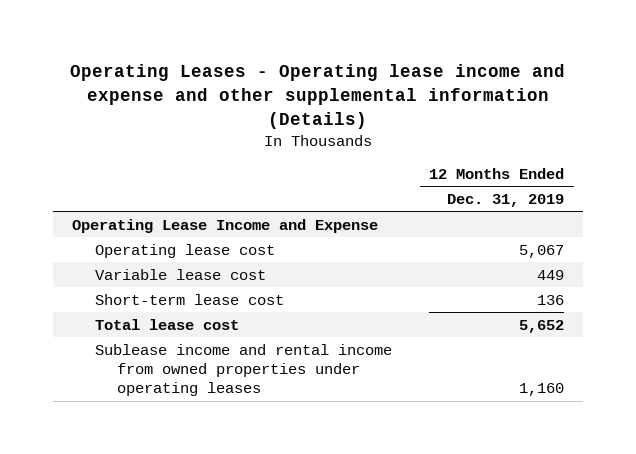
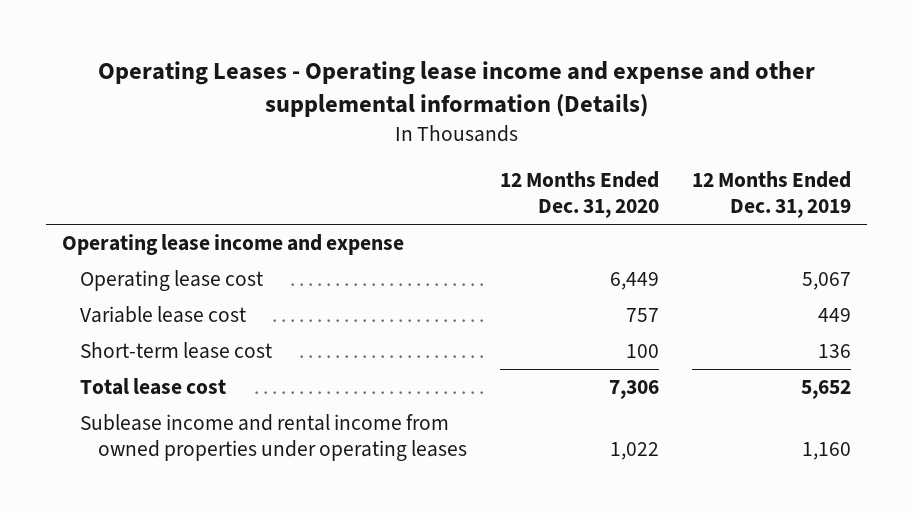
- | 12 Months Ended Dec. 31, 2019
+ | 12 Months Ended Dec. 31, 2020 | 12 Months Ended Dec. 31, 2019
- Operating Lease Income and Expense
+ Operating lease income and expense

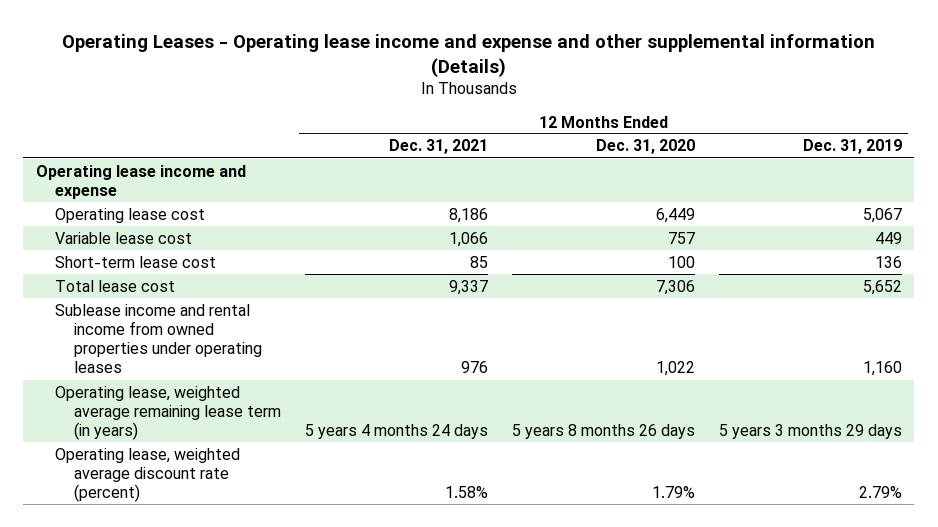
- | 12 Months Ended Dec. 31, 2020 | 12 Months Ended Dec. 31, 2019
+ | 12 Months Ended Dec. 31, 2021 | 12 Months Ended Dec. 31, 2020 | 12 Months Ended Dec. 31, 2019
+ Operating lease, weighted average remaining lease term (in years) | 5 years 4 months 24 days | 5 years 8 months 26 days | 5 years 3 months 29 days
+ Operating lease, weighted average discount rate (percent) | 1.58% | 1.79% | 2.79%

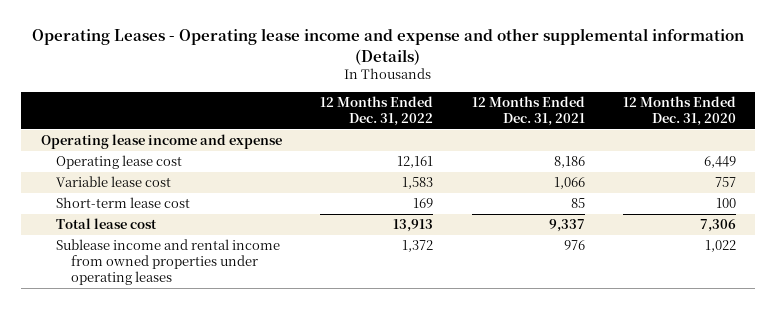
- | 12 Months Ended Dec. 31, 2021 | 12 Months Ended Dec. 31, 2020 | 12 Months Ended Dec. 31, 2019
+ | 12 Months Ended Dec. 31, 2022 | 12 Months Ended Dec. 31, 2021 | 12 Months Ended Dec. 31, 2020
- Operating lease, weighted average remaining lease term (in years) | 5 years 4 months 24 days | 5 years 8 months 26 days | 5 years 3 months 29 days
- Operating lease, weighted average discount rate (percent) | 1.58% | 1.79% | 2.79%

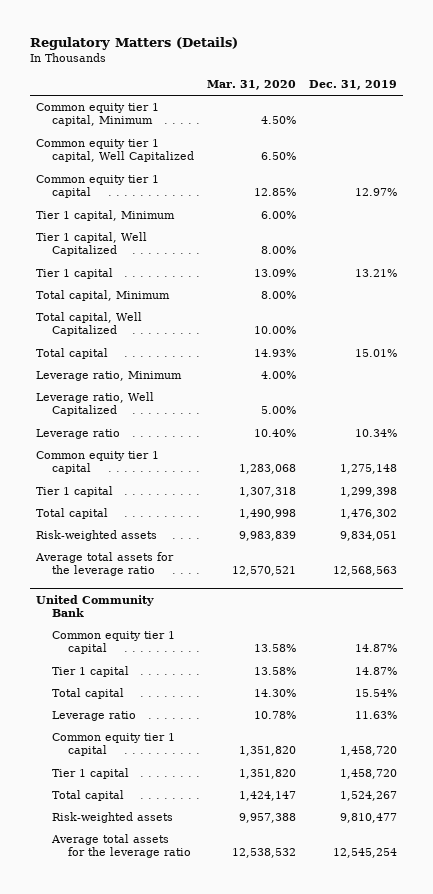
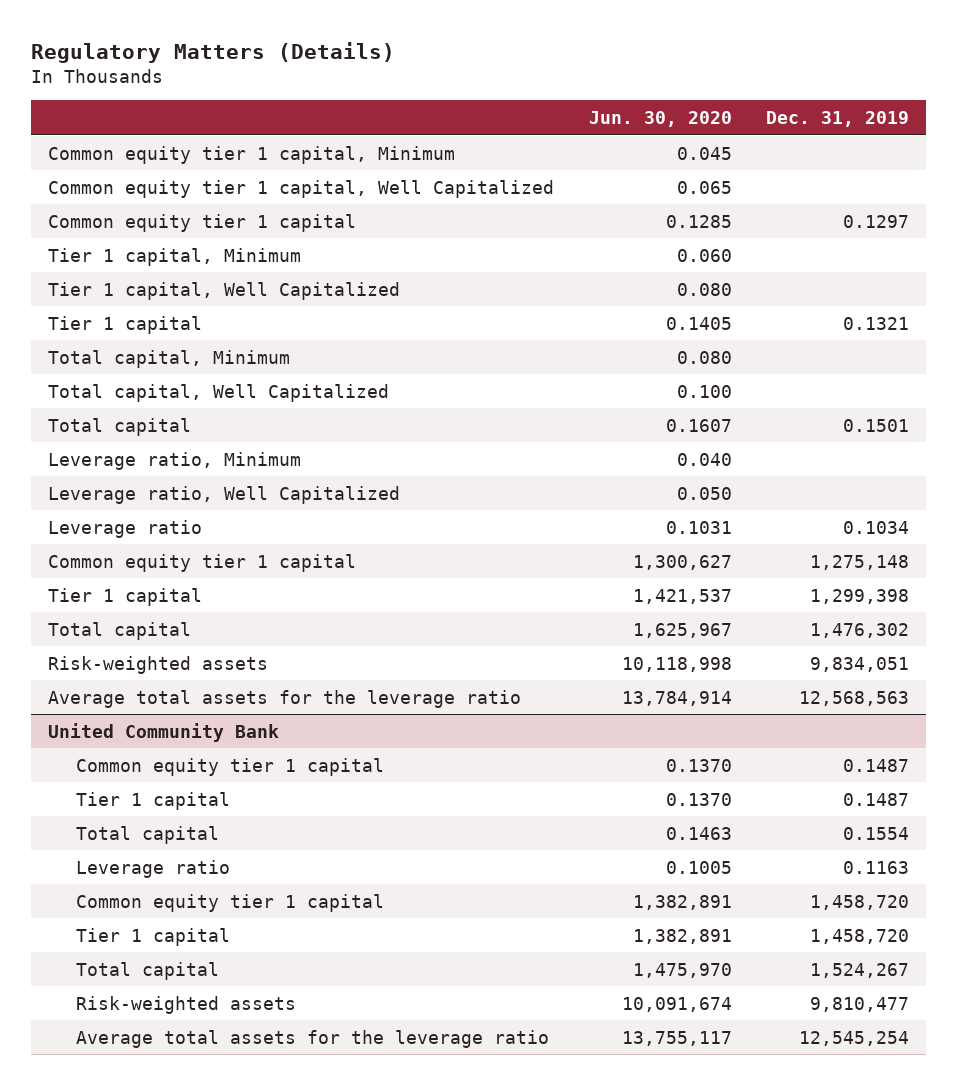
- | Mar. 31, 2020 | Dec. 31, 2019
+ | Jun. 30, 2020 | Dec. 31, 2019
- Common equity tier 1 capital | 12.85% | 12.97%
+ Common equity tier 1 capital | 0.1285 | 0.1297
- Tier 1 capital | 13.09% | 13.21%
+ Tier 1 capital | 0.1405 | 0.1321
- Total capital | 14.93% | 15.01%
+ Total capital | 0.1607 | 0.1501
- Leverage ratio | 10.40% | 10.34%
+ Leverage ratio | 0.1031 | 0.1034
@ United Community Bank
- Common equity tier 1 capital | 13.58% | 14.87%
- Tier 1 capital | 13.58% | 14.87%
- Total capital | 14.30% | 15.54%
- Leverage ratio | 10.78% | 11.63%
+ Common equity tier 1 capital | 0.1370 | 0.1487
+ Tier 1 capital | 0.1370 | 0.1487
+ Total capital | 0.1463 | 0.1554
+ Leverage ratio | 0.1005 | 0.1163

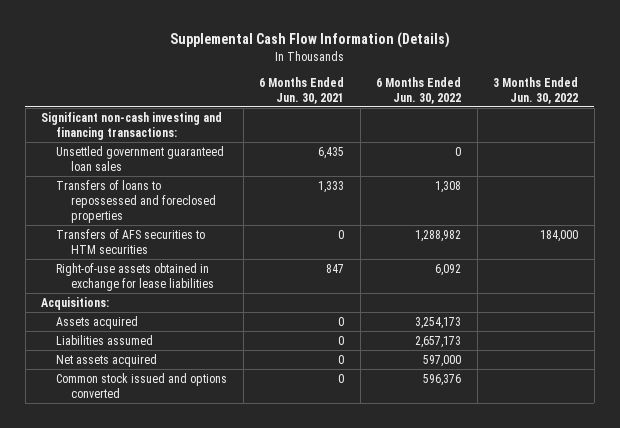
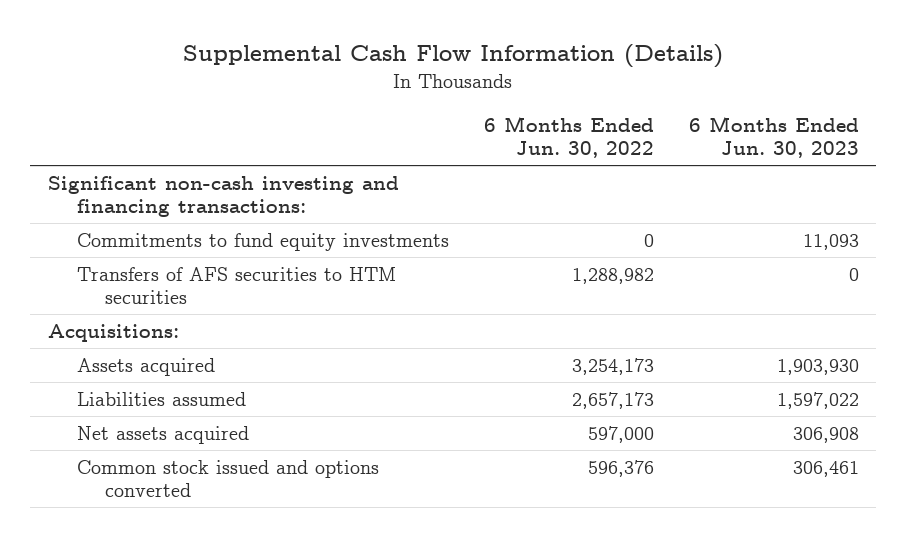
- | 6 Months Ended Jun. 30, 2021 | 6 Months Ended Jun. 30, 2022 | 3 Months Ended Jun. 30, 2022
+ | 6 Months Ended Jun. 30, 2022 | 6 Months Ended Jun. 30, 2023
- Unsettled government guaranteed loan sales | 6,435 | 0 |
- Transfers of loans to repossessed and foreclosed properties | 1,333 | 1,308 |
+ Commitments to fund equity investments | 0 | 11,093
- Right-of-use assets obtained in exchange for lease liabilities | 847 | 6,092 |

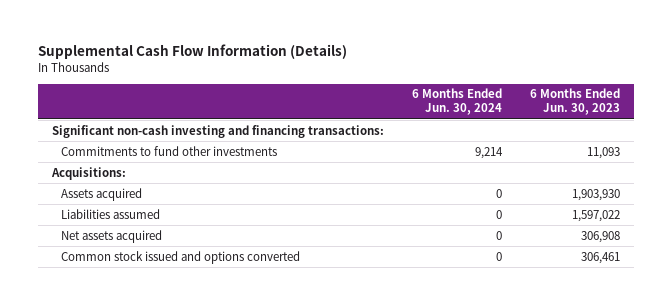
- | 6 Months Ended Jun. 30, 2022 | 6 Months Ended Jun. 30, 2023
+ | 6 Months Ended Jun. 30, 2024 | 6 Months Ended Jun. 30, 2023
- Commitments to fund equity investments | 0 | 11,093
- Transfers of AFS securities to HTM securities | 1,288,982 | 0
+ Commitments to fund other investments | 9,214 | 11,093

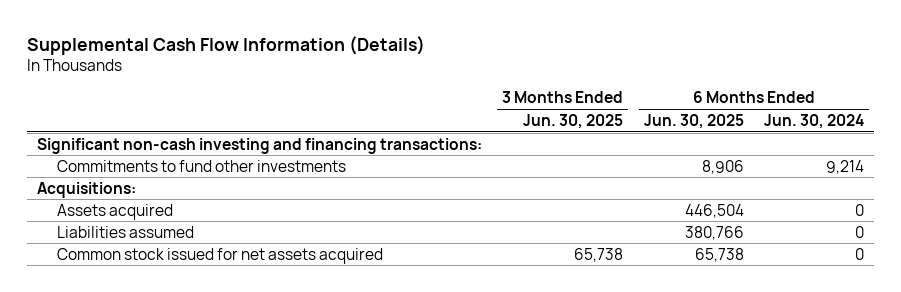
- | 6 Months Ended Jun. 30, 2024 | 6 Months Ended Jun. 30, 2023
+ | 3 Months Ended Jun. 30, 2025 | 6 Months Ended Jun. 30, 2025 | 6 Months Ended Jun. 30, 2024
- Net assets acquired | 0 | 306,908
- Common stock issued and options converted | 0 | 306,461
+ Common stock issued for net assets acquired | 65,738 | 65,738 | 0

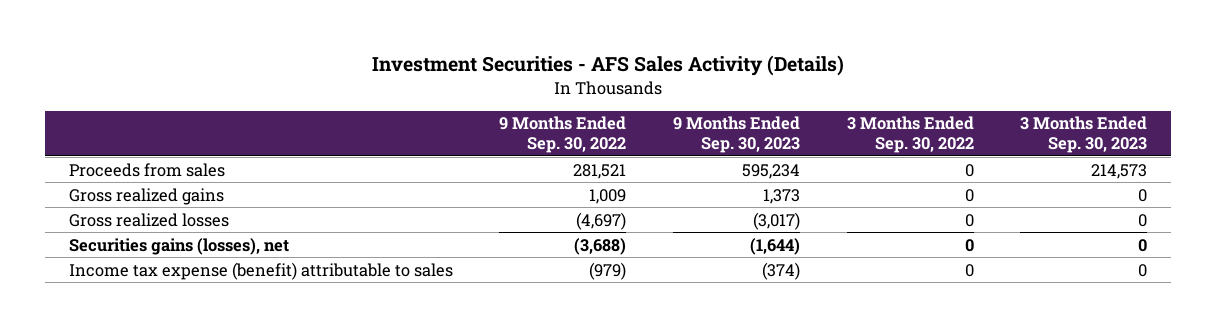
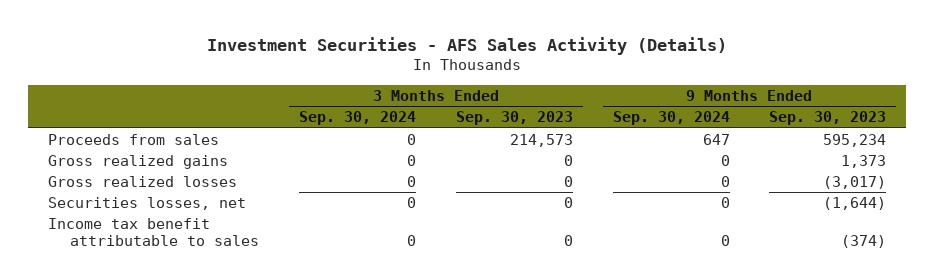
- | 9 Months Ended Sep. 30, 2022 | 9 Months Ended Sep. 30, 2023 | 3 Months Ended Sep. 30, 2022 | 3 Months Ended Sep. 30, 2023
+ | 3 Months Ended Sep. 30, 2024 | 3 Months Ended Sep. 30, 2023 | 9 Months Ended Sep. 30, 2024 | 9 Months Ended Sep. 30, 2023
- Securities gains (losses), net | (3,688) | (1,644) | 0 | 0
- Income tax expense (benefit) attributable to sales | (979) | (374) | 0 | 0
+ Securities losses, net | 0 | 0 | 0 | (1,644)
+ Income tax benefit attributable to sales | 0 | 0 | 0 | (374)

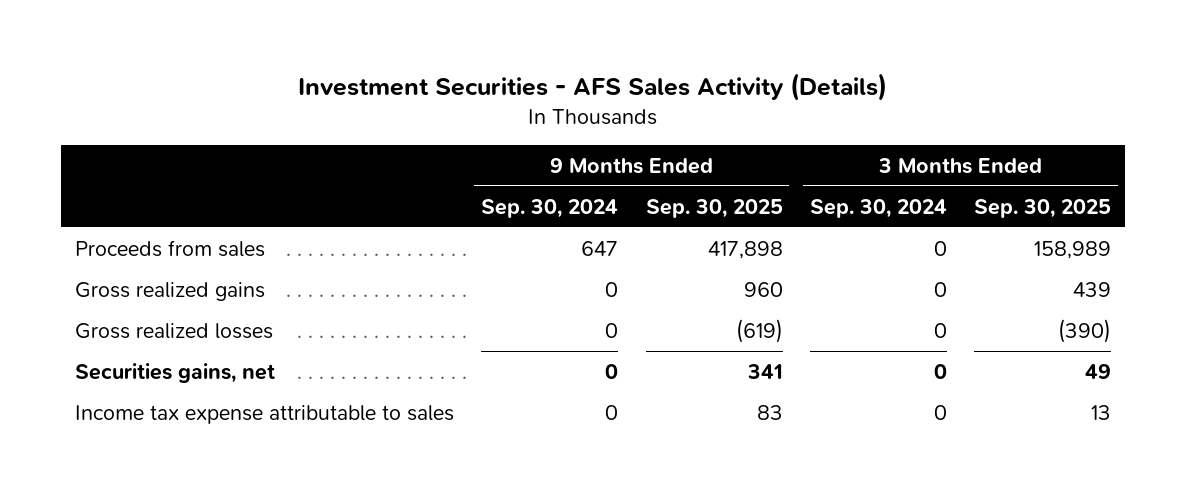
- | 3 Months Ended Sep. 30, 2024 | 3 Months Ended Sep. 30, 2023 | 9 Months Ended Sep. 30, 2024 | 9 Months Ended Sep. 30, 2023
+ | 9 Months Ended Sep. 30, 2024 | 9 Months Ended Sep. 30, 2025 | 3 Months Ended Sep. 30, 2024 | 3 Months Ended Sep. 30, 2025
- Securities losses, net | 0 | 0 | 0 | (1,644)
- Income tax benefit attributable to sales | 0 | 0 | 0 | (374)
+ Securities gains, net | 0 | 341 | 0 | 49
+ Income tax expense attributable to sales | 0 | 83 | 0 | 13

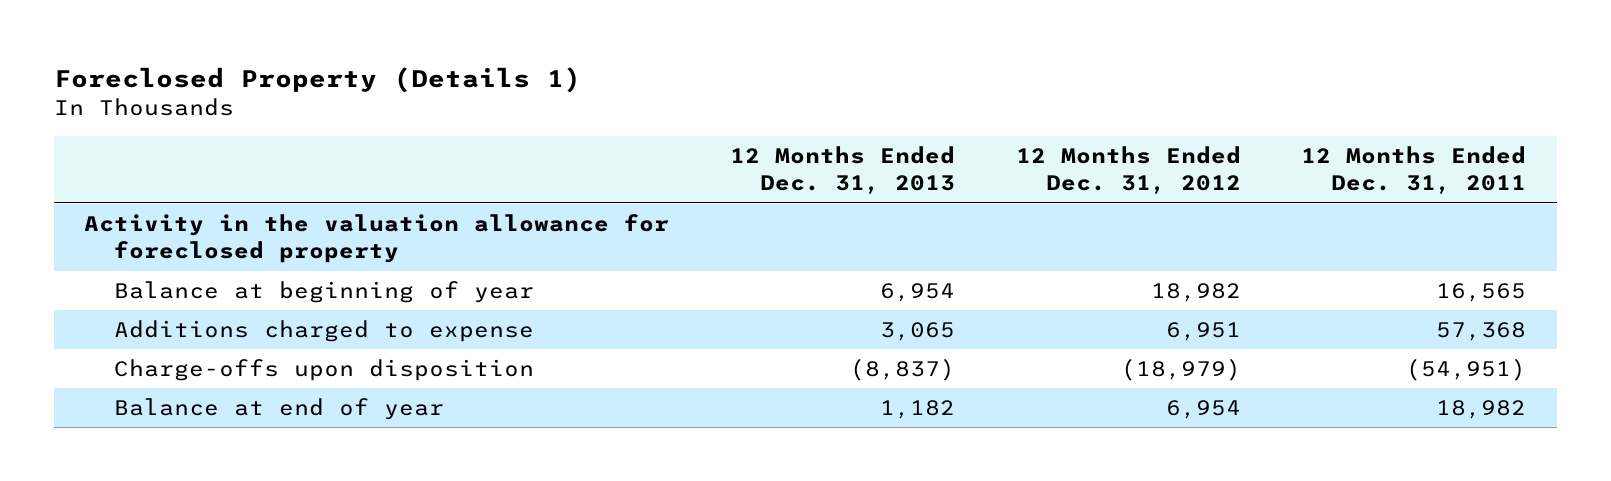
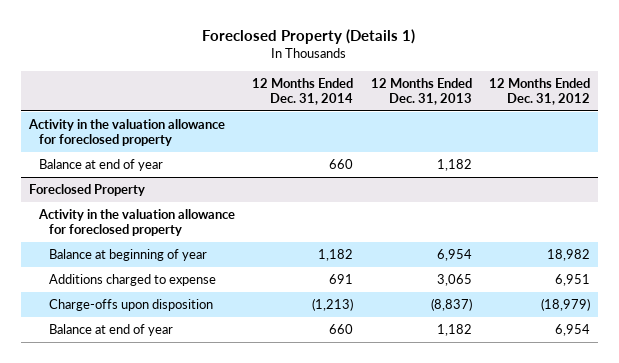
- | 12 Months Ended Dec. 31, 2013 | 12 Months Ended Dec. 31, 2012 | 12 Months Ended Dec. 31, 2011
+ | 12 Months Ended Dec. 31, 2014 | 12 Months Ended Dec. 31, 2013 | 12 Months Ended Dec. 31, 2012
+ Balance at end of year | 660 | 1,182 |
+ Foreclosed Property
+ Activity in the valuation allowance for foreclosed property

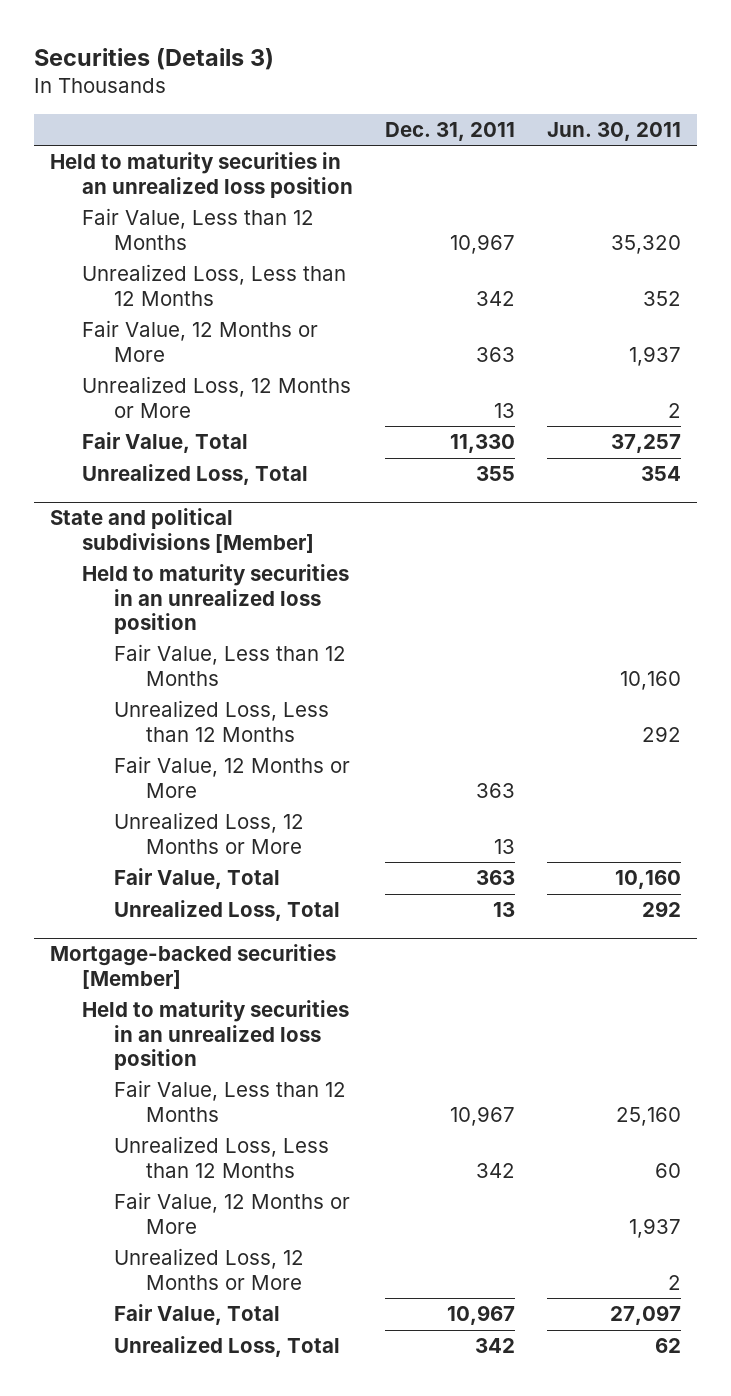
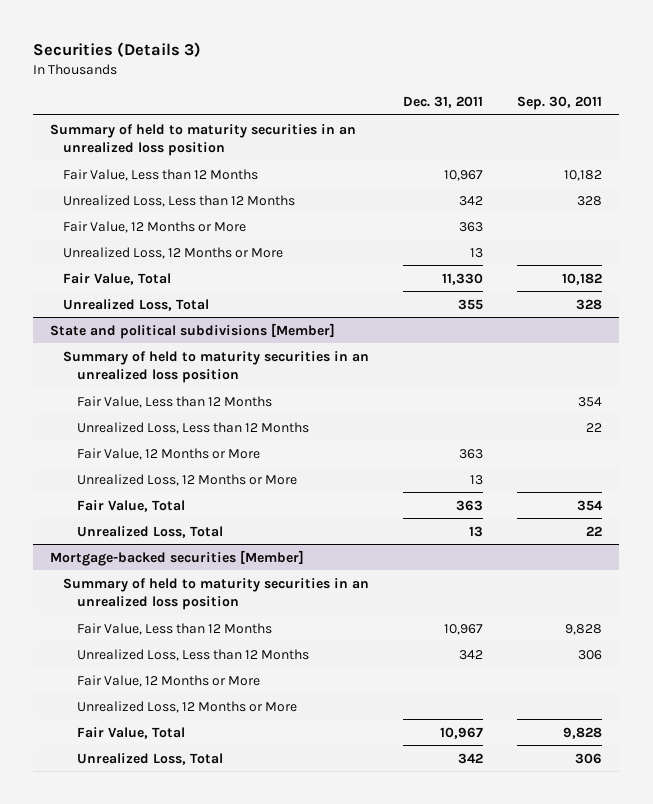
- | Dec. 31, 2011 | Jun. 30, 2011
+ | Dec. 31, 2011 | Sep. 30, 2011
- Held to maturity securities in an unrealized loss position
+ Summary of held to maturity securities in an unrealized loss position
@ State and political subdivisions [Member]
- Held to maturity securities in an unrealized loss position
+ Summary of held to maturity securities in an unrealized loss position
@ Mortgage-backed securities [Member]
- Held to maturity securities in an unrealized loss position
+ Summary of held to maturity securities in an unrealized loss position

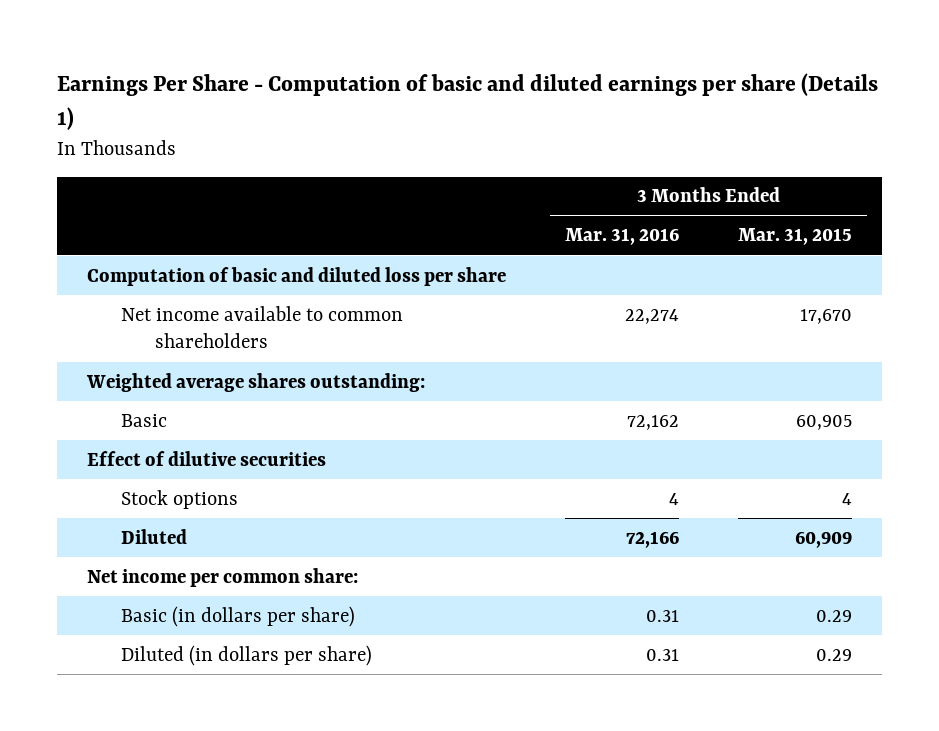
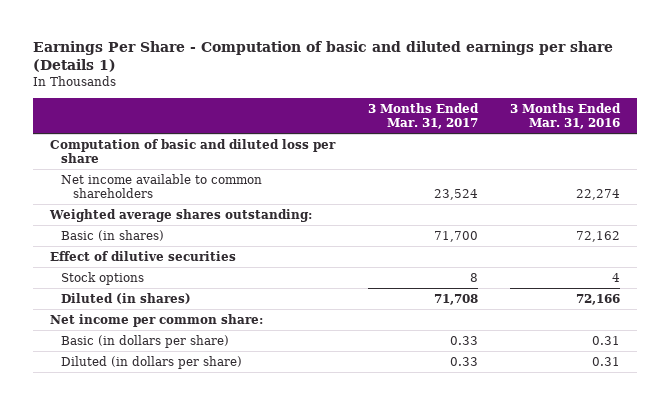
- | 3 Months Ended Mar. 31, 2016 | 3 Months Ended Mar. 31, 2015
+ | 3 Months Ended Mar. 31, 2017 | 3 Months Ended Mar. 31, 2016
- Basic | 72,162 | 60,905
+ Basic (in shares) | 71,700 | 72,162
- Diluted | 72,166 | 60,909
+ Diluted (in shares) | 71,708 | 72,166

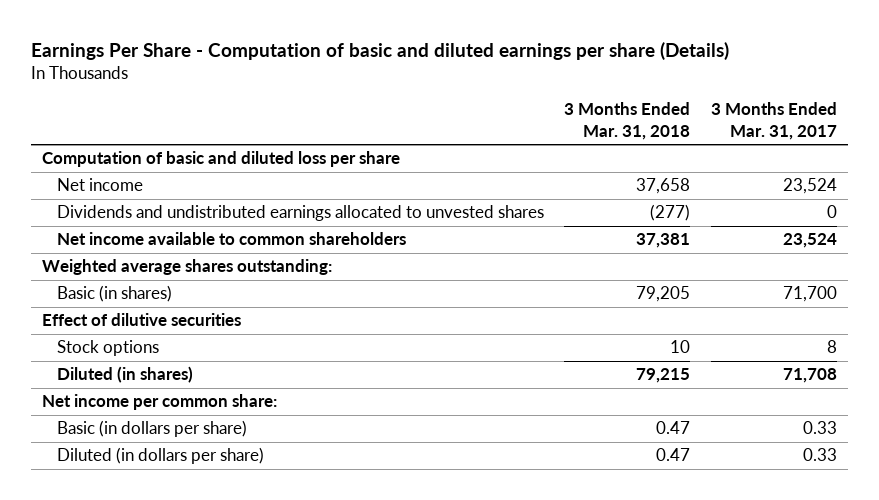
- Earnings Per Share - Computation of basic and diluted earnings per share (Details 1)
+ Earnings Per Share - Computation of basic and diluted earnings per share (Details)
- | 3 Months Ended Mar. 31, 2017 | 3 Months Ended Mar. 31, 2016
+ | 3 Months Ended Mar. 31, 2018 | 3 Months Ended Mar. 31, 2017
+ Net income | 37,658 | 23,524
+ Dividends and undistributed earnings allocated to unvested shares | (277) | 0

